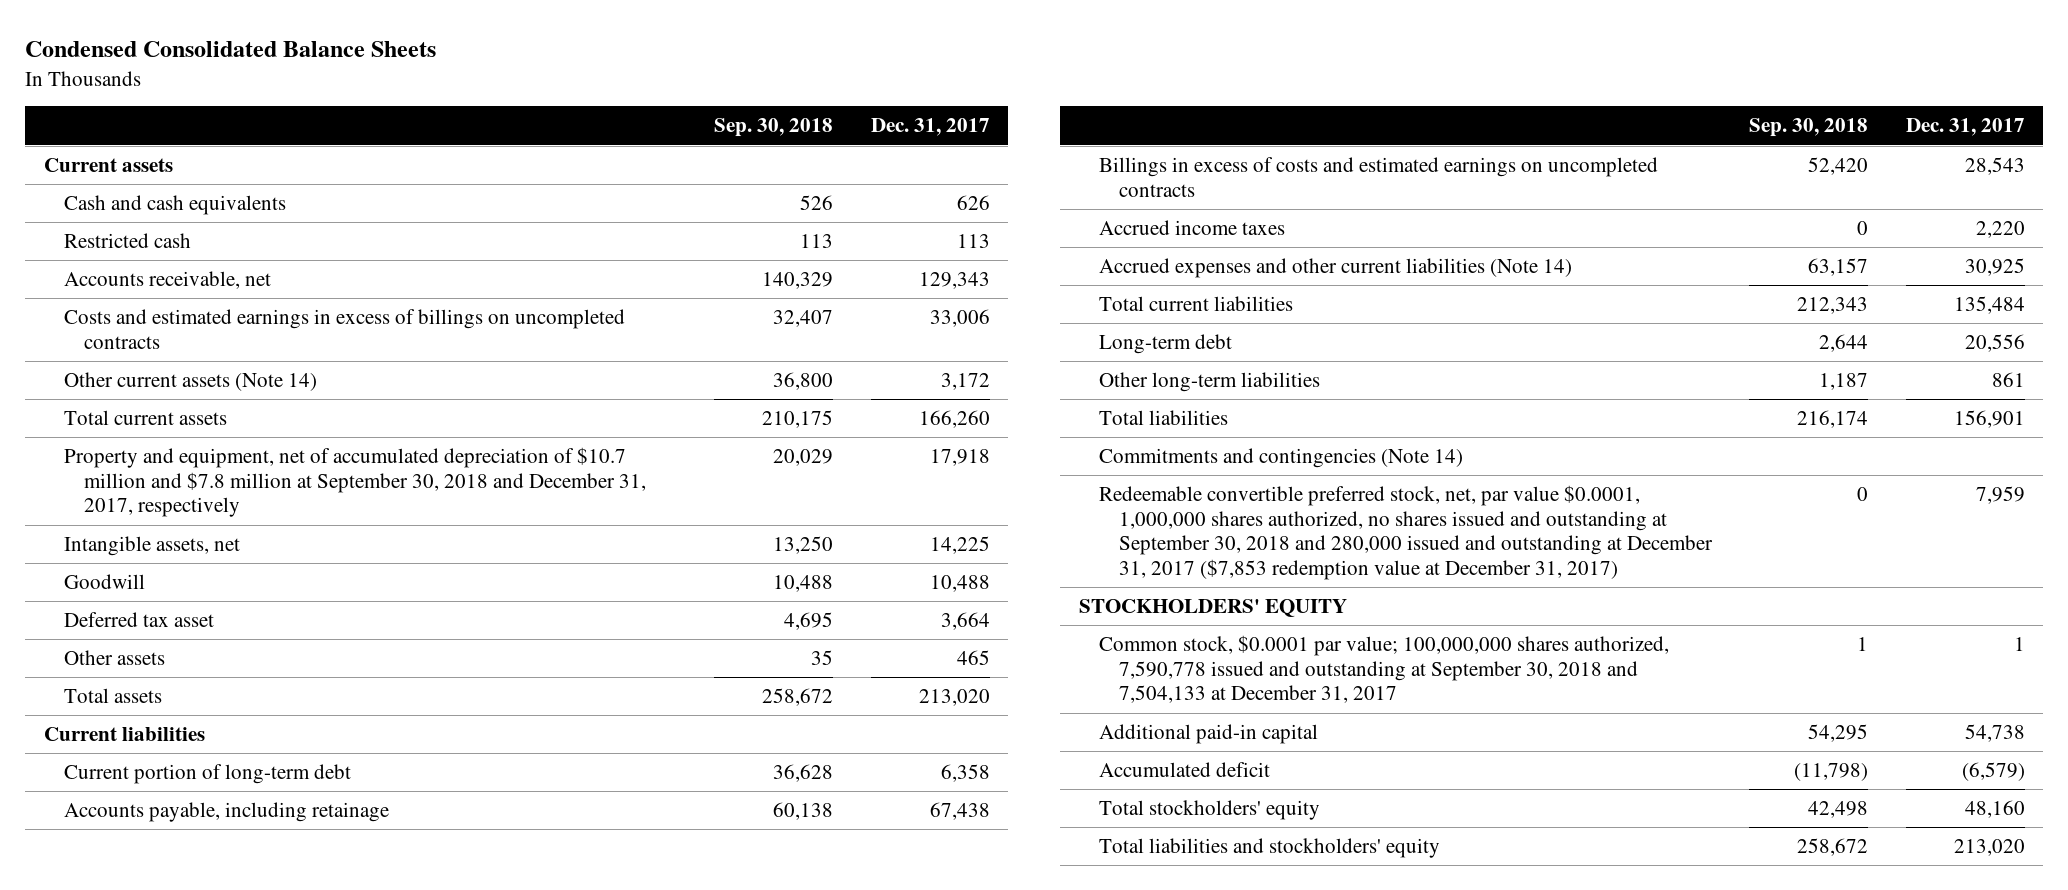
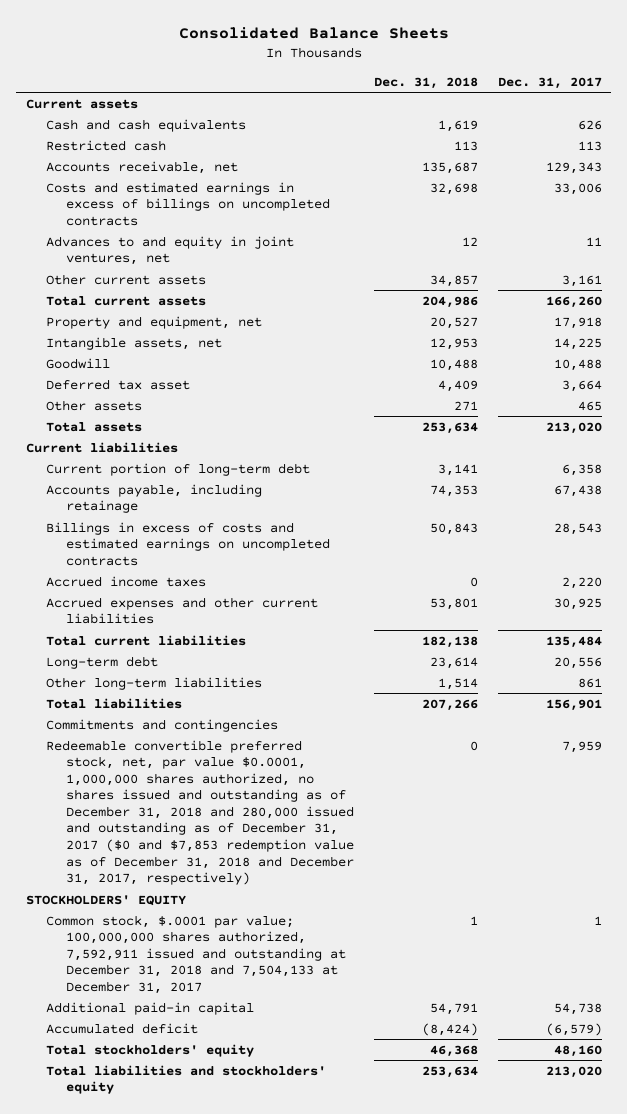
- Condensed Consolidated Balance Sheets
+ Consolidated Balance Sheets
- | Sep. 30, 2018 | Dec. 31, 2017
+ | Dec. 31, 2018 | Dec. 31, 2017
- Other current assets (Note 14) | 36,800 | 3,172
+ Advances to and equity in joint ventures, net | 12 | 11
+ Other current assets | 34,857 | 3,161
- Property and equipment, net of accumulated depreciation of $10.7 million and $7.8 million at September 30, 2018 and December 31, 2017, respectively | 20,029 | 17,918
+ Property and equipment, net | 20,527 | 17,918
- Accrued expenses and other current liabilities (Note 14) | 63,157 | 30,925
+ Accrued expenses and other current liabilities | 53,801 | 30,925
- Commitments and contingencies (Note 14)
- Redeemable convertible preferred stock, net, par value $0.0001, 1,000,000 shares authorized, no shares issued and outstanding at September 30, 2018 and 280,000 issued and outstanding at December 31, 2017 ($7,853 redemption value at December 31, 2017) | 0 | 7,959
+ Commitments and contingencies
+ Redeemable convertible preferred stock, net, par value $0.0001, 1,000,000 shares authorized, no shares issued and outstanding as of December 31, 2018 and 280,000 issued and outstanding as of December 31, 2017 ($0 and $7,853 redemption value as of December 31, 2018 and December 31, 2017, respectively) | 0 | 7,959
- Common stock, $0.0001 par value; 100,000,000 shares authorized, 7,590,778 issued and outstanding at September 30, 2018 and 7,504,133 at December 31, 2017 | 1 | 1
+ Common stock, $.0001 par value; 100,000,000 shares authorized, 7,592,911 issued and outstanding at December 31, 2018 and 7,504,133 at December 31, 2017 | 1 | 1

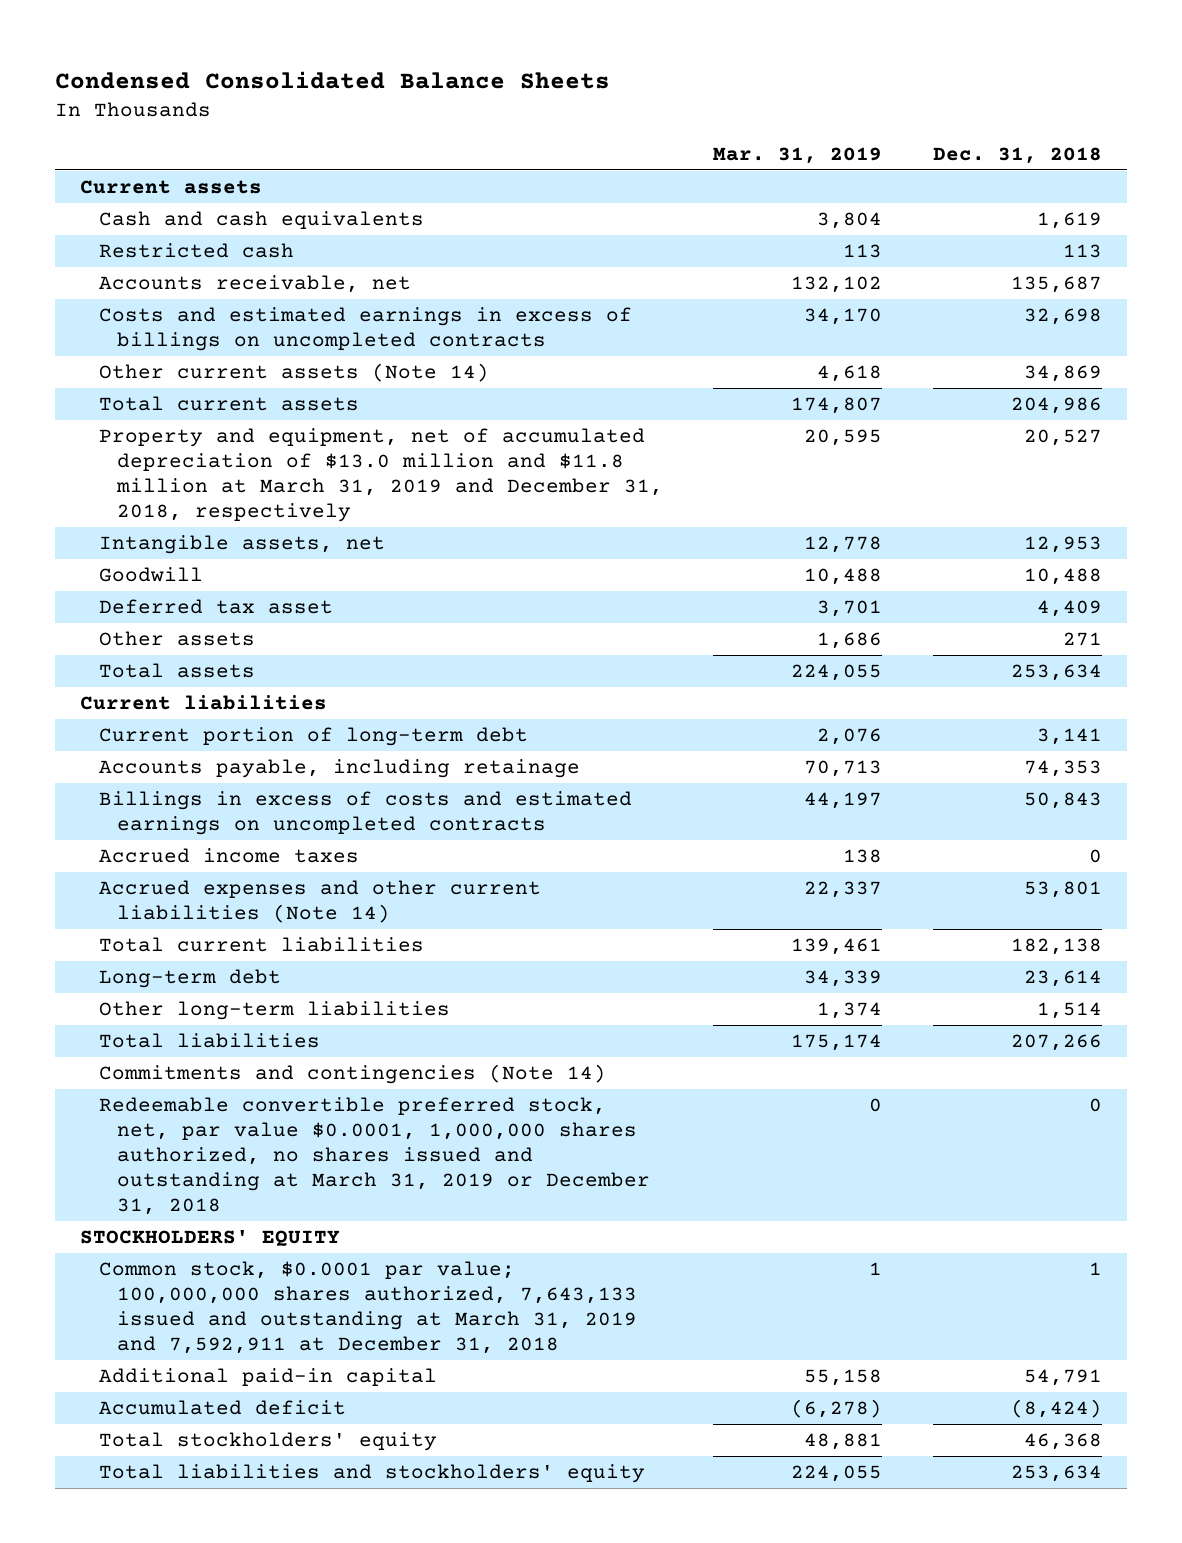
- Consolidated Balance Sheets
+ Condensed Consolidated Balance Sheets
- | Dec. 31, 2018 | Dec. 31, 2017
+ | Mar. 31, 2019 | Dec. 31, 2018
- Advances to and equity in joint ventures, net | 12 | 11
- Other current assets | 34,857 | 3,161
+ Other current assets (Note 14) | 4,618 | 34,869
- Property and equipment, net | 20,527 | 17,918
+ Property and equipment, net of accumulated depreciation of $13.0 million and $11.8 million at March 31, 2019 and December 31, 2018, respectively | 20,595 | 20,527
- Accrued expenses and other current liabilities | 53,801 | 30,925
+ Accrued expenses and other current liabilities (Note 14) | 22,337 | 53,801
- Commitments and contingencies
- Redeemable convertible preferred stock, net, par value $0.0001, 1,000,000 shares authorized, no shares issued and outstanding as of December 31, 2018 and 280,000 issued and outstanding as of December 31, 2017 ($0 and $7,853 redemption value as of December 31, 2018 and December 31, 2017, respectively) | 0 | 7,959
+ Commitments and contingencies (Note 14)
+ Redeemable convertible preferred stock, net, par value $0.0001, 1,000,000 shares authorized, no shares issued and outstanding at March 31, 2019 or December 31, 2018 | 0 | 0
- Common stock, $.0001 par value; 100,000,000 shares authorized, 7,592,911 issued and outstanding at December 31, 2018 and 7,504,133 at December 31, 2017 | 1 | 1
+ Common stock, $0.0001 par value; 100,000,000 shares authorized, 7,643,133 issued and outstanding at March 31, 2019 and 7,592,911 at December 31, 2018 | 1 | 1

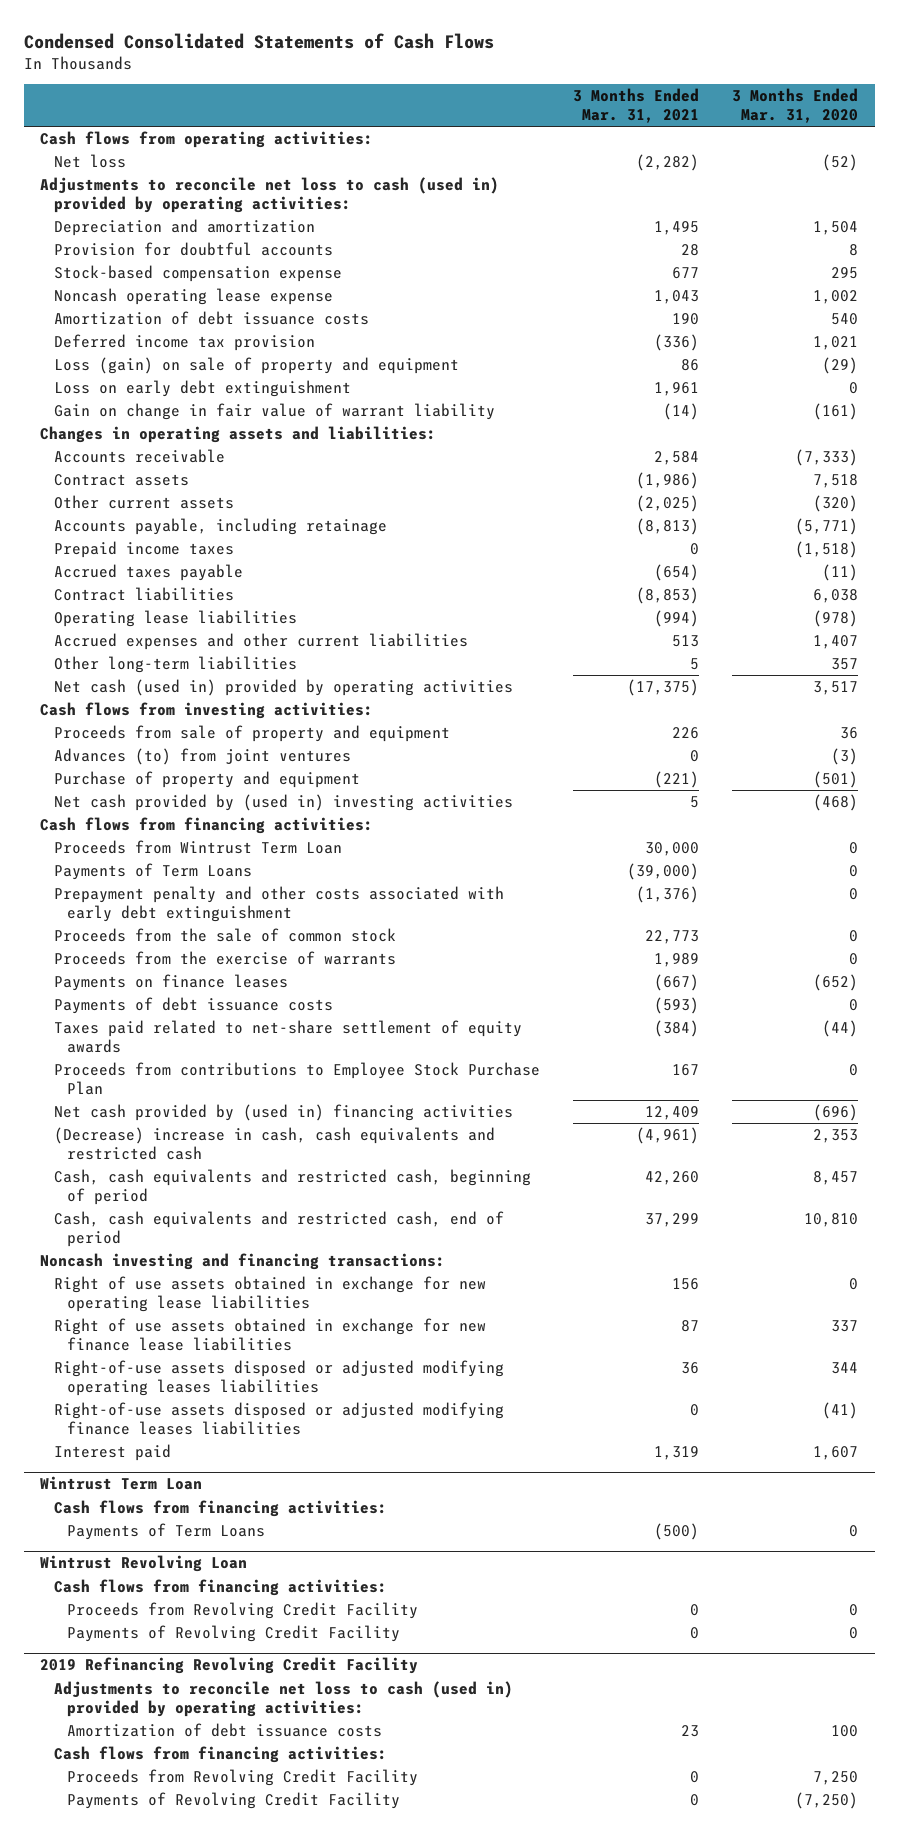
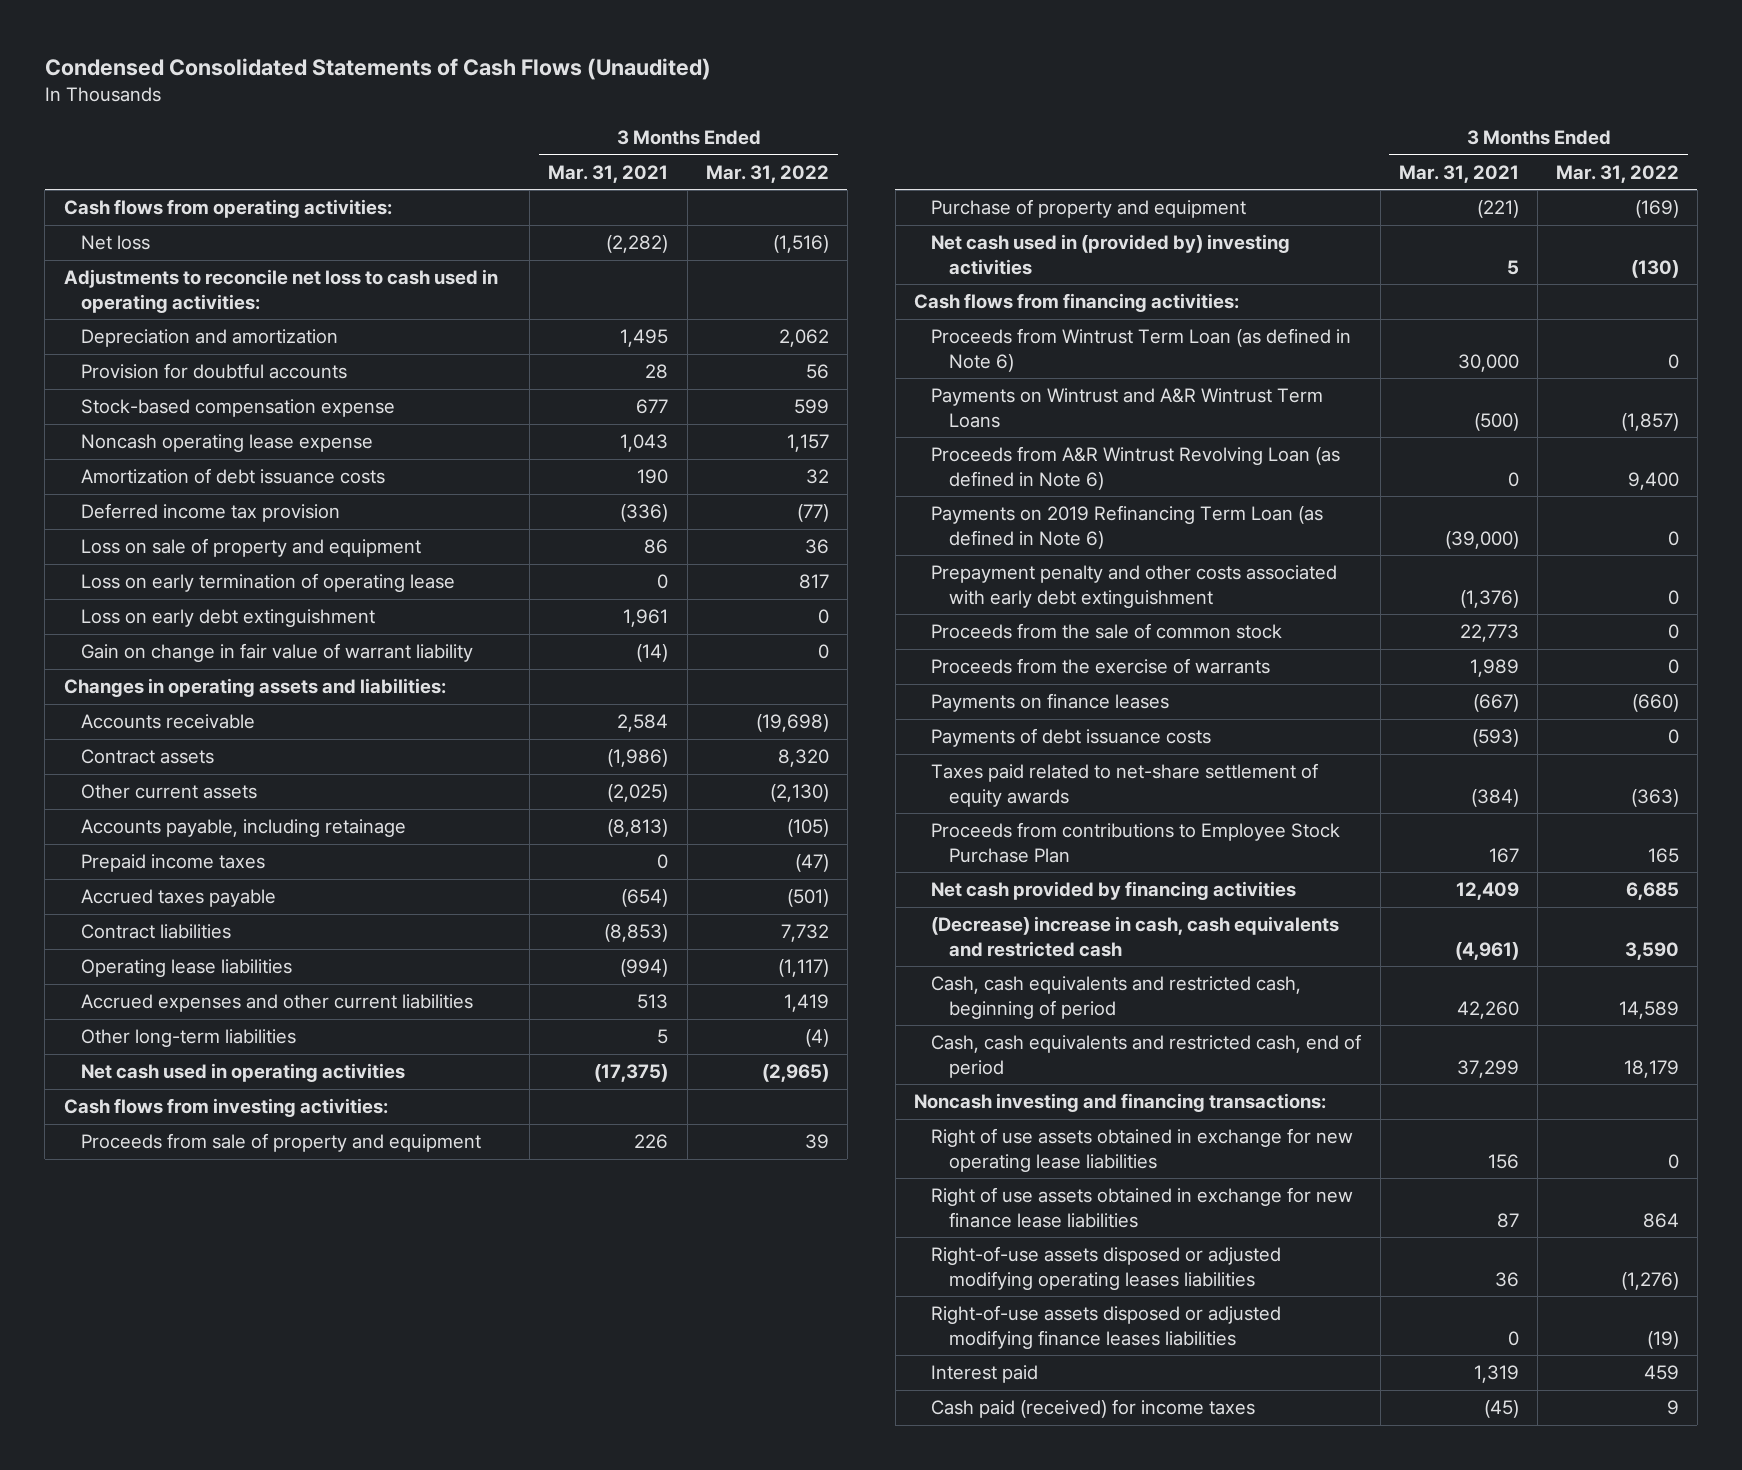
- Condensed Consolidated Statements of Cash Flows
+ Condensed Consolidated Statements of Cash Flows (Unaudited)
- | 3 Months Ended Mar. 31, 2021 | 3 Months Ended Mar. 31, 2020
+ | 3 Months Ended Mar. 31, 2021 | 3 Months Ended Mar. 31, 2022
- Adjustments to reconcile net loss to cash (used in) provided by operating activities:
+ Adjustments to reconcile net loss to cash used in operating activities:
- Loss (gain) on sale of property and equipment | 86 | (29)
+ Loss on sale of property and equipment | 86 | 36
+ Loss on early termination of operating lease | 0 | 817
- Net cash (used in) provided by operating activities | (17,375) | 3,517
+ Net cash used in operating activities | (17,375) | (2,965)
- Advances (to) from joint ventures | 0 | (3)
- Net cash provided by (used in) investing activities | 5 | (468)
+ Net cash used in (provided by) investing activities | 5 | (130)
- Proceeds from Wintrust Term Loan | 30,000 | 0
- Payments of Term Loans | (39,000) | 0
+ Proceeds from Wintrust Term Loan (as defined in Note 6) | 30,000 | 0
+ Payments on Wintrust and A&R Wintrust Term Loans | (500) | (1,857)
+ Proceeds from A&R Wintrust Revolving Loan (as defined in Note 6) | 0 | 9,400
+ Payments on 2019 Refinancing Term Loan (as defined in Note 6) | (39,000) | 0
- Net cash provided by (used in) financing activities | 12,409 | (696)
+ Net cash provided by financing activities | 12,409 | 6,685
- Wintrust Term Loan
- Cash flows from financing activities:
- Payments of Term Loans | (500) | 0
- Wintrust Revolving Loan
- Cash flows from financing activities:
- Proceeds from Revolving Credit Facility | 0 | 0
- Payments of Revolving Credit Facility | 0 | 0
- 2019 Refinancing Revolving Credit Facility
- Adjustments to reconcile net loss to cash (used in) provided by operating activities:
- Amortization of debt issuance costs | 23 | 100
- Cash flows from financing activities:
- Proceeds from Revolving Credit Facility | 0 | 7,250
- Payments of Revolving Credit Facility | 0 | (7,250)
+ Cash paid (received) for income taxes | (45) | 9

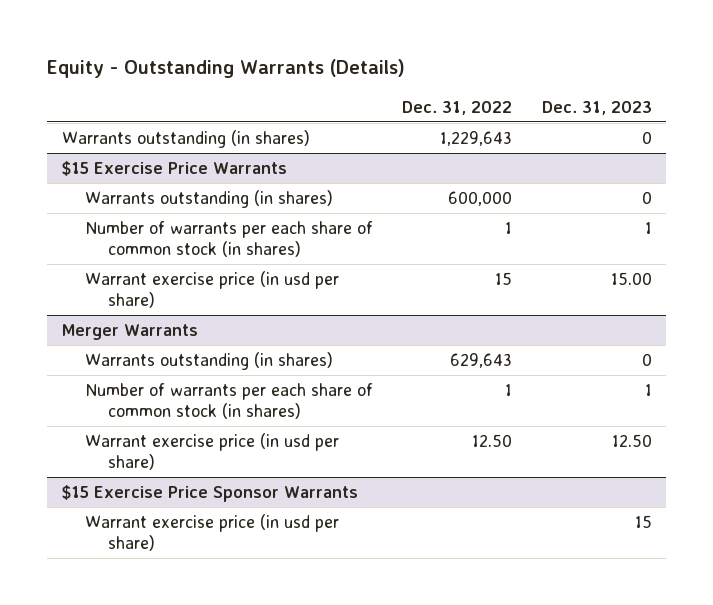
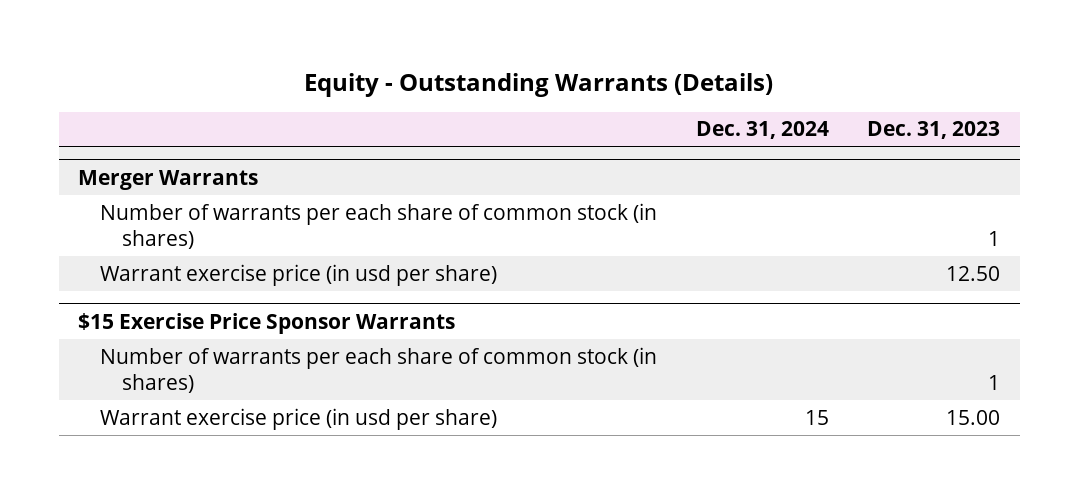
- | Dec. 31, 2022 | Dec. 31, 2023
+ | Dec. 31, 2024 | Dec. 31, 2023
- Warrants outstanding (in shares) | 1,229,643 | 0
- $15 Exercise Price Warrants
- Warrants outstanding (in shares) | 600,000 | 0
- Number of warrants per each share of common stock (in shares) | 1 | 1
- Warrant exercise price (in usd per share) | 15 | 15.00
@ Merger Warrants
- Warrants outstanding (in shares) | 629,643 | 0
@ $15 Exercise Price Sponsor Warrants
- Warrant exercise price (in usd per share) | | 15
+ Number of warrants per each share of common stock (in shares) | | 1
+ Warrant exercise price (in usd per share) | 15 | 15.00

